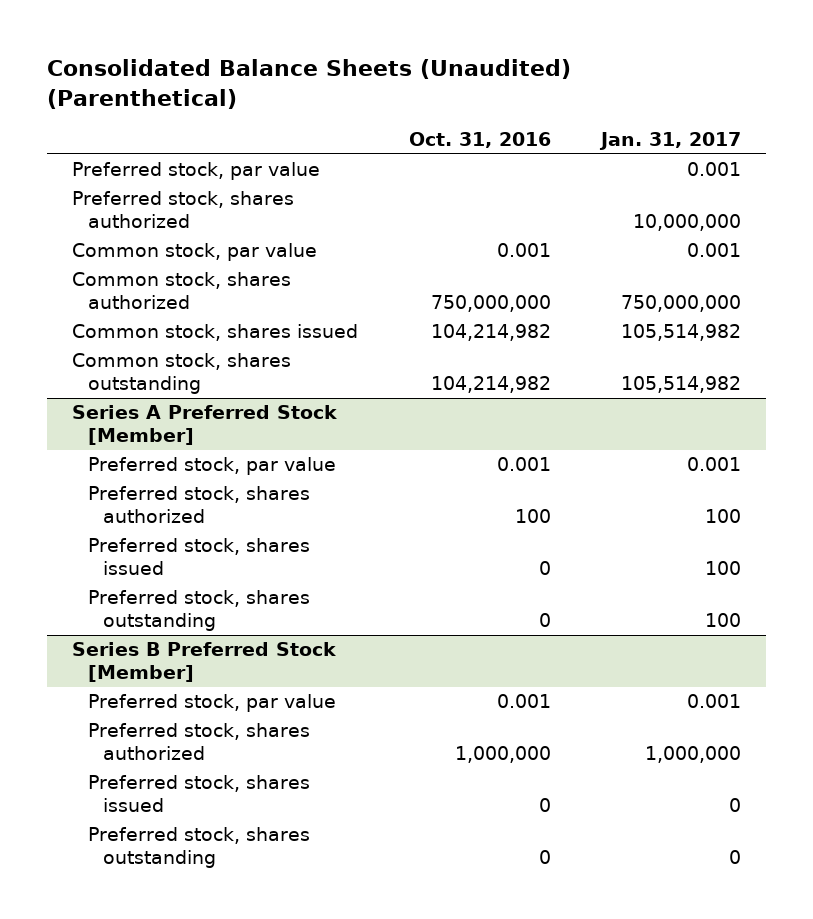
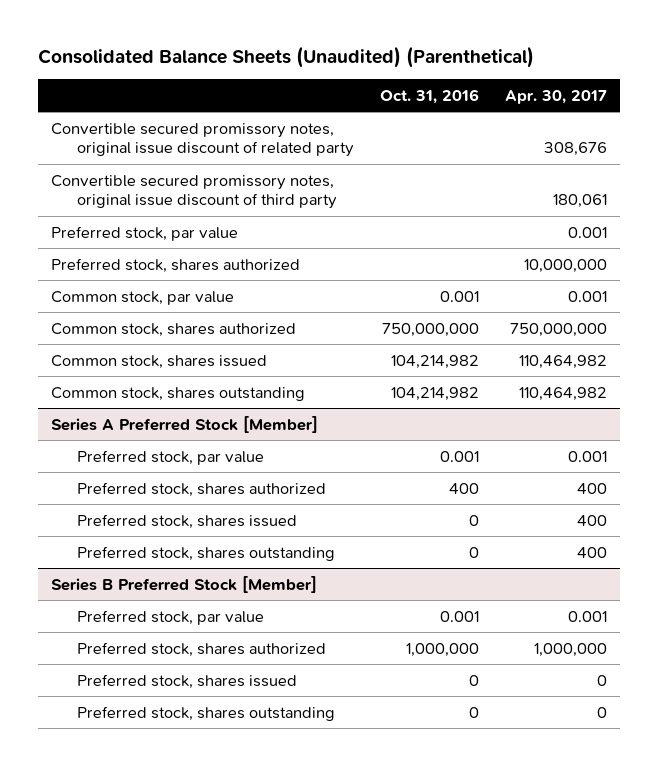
- | Oct. 31, 2016 | Jan. 31, 2017
+ | Oct. 31, 2016 | Apr. 30, 2017
+ Convertible secured promissory notes, original issue discount of related party | | 308,676
+ Convertible secured promissory notes, original issue discount of third party | | 180,061
@ Series A Preferred Stock [Member]
- Preferred stock, shares authorized | 100 | 100
+ Preferred stock, shares authorized | 400 | 400

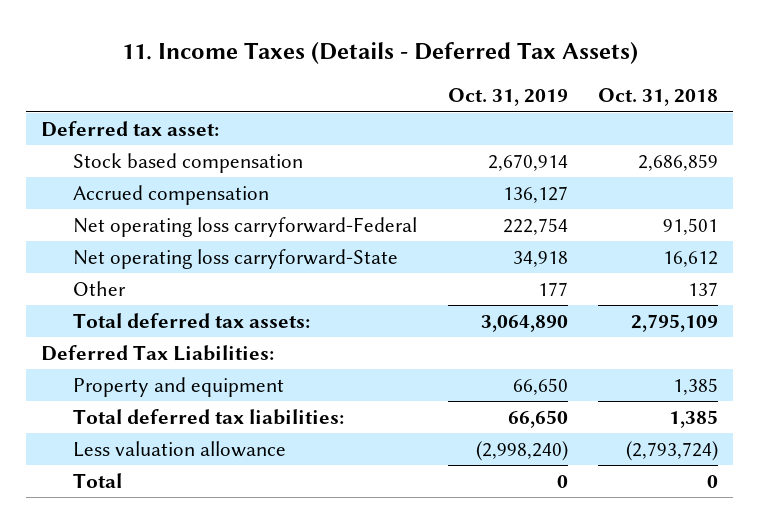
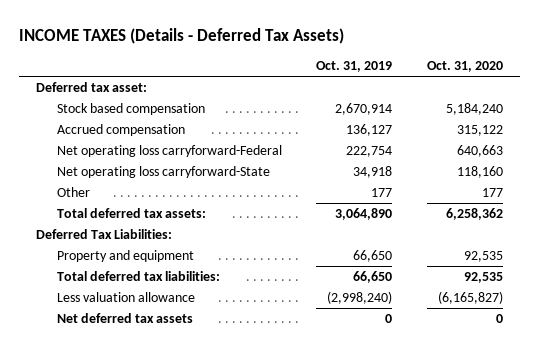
- 11. Income Taxes (Details - Deferred Tax Assets)
+ INCOME TAXES (Details - Deferred Tax Assets)
- | Oct. 31, 2019 | Oct. 31, 2018
+ | Oct. 31, 2019 | Oct. 31, 2020
- Total | 0 | 0
+ Net deferred tax assets | 0 | 0

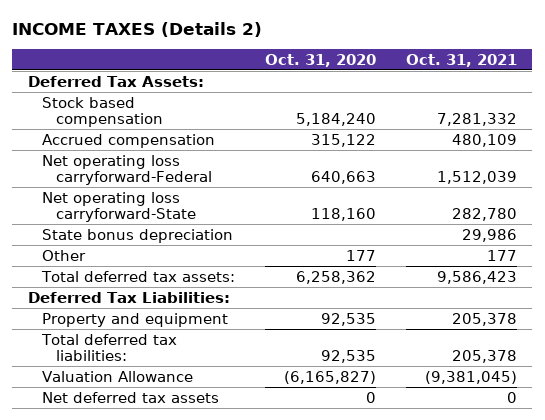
- INCOME TAXES (Details - Deferred Tax Assets)
+ INCOME TAXES (Details 2)
- | Oct. 31, 2019 | Oct. 31, 2020
+ | Oct. 31, 2020 | Oct. 31, 2021
- Deferred tax asset:
+ Deferred Tax Assets:
+ State bonus depreciation | | 29,986
- Less valuation allowance | (2,998,240) | (6,165,827)
+ Valuation Allowance | (6,165,827) | (9,381,045)

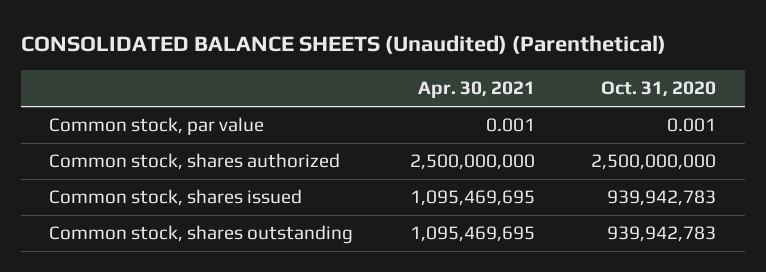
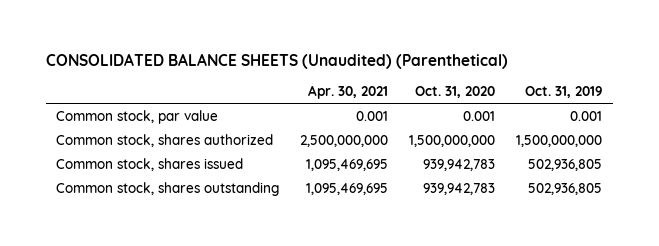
- | Apr. 30, 2021 | Oct. 31, 2020
+ | Apr. 30, 2021 | Oct. 31, 2020 | Oct. 31, 2019
- Common stock, shares authorized | 2,500,000,000 | 2,500,000,000
+ Common stock, shares authorized | 2,500,000,000 | 1,500,000,000 | 1,500,000,000

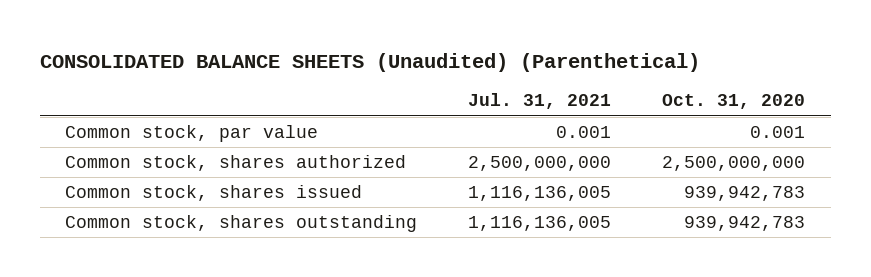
- | Apr. 30, 2021 | Oct. 31, 2020 | Oct. 31, 2019
+ | Jul. 31, 2021 | Oct. 31, 2020
- Common stock, shares authorized | 2,500,000,000 | 1,500,000,000 | 1,500,000,000
+ Common stock, shares authorized | 2,500,000,000 | 2,500,000,000

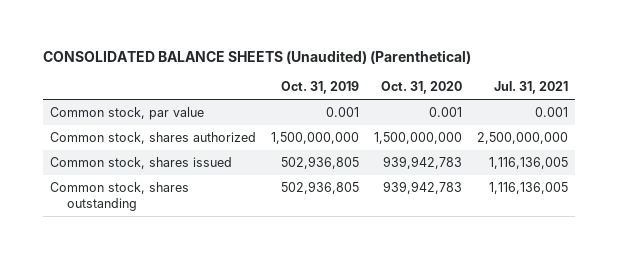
- | Jul. 31, 2021 | Oct. 31, 2020
+ | Oct. 31, 2019 | Oct. 31, 2020 | Jul. 31, 2021
- Common stock, shares authorized | 2,500,000,000 | 2,500,000,000
+ Common stock, shares authorized | 1,500,000,000 | 1,500,000,000 | 2,500,000,000

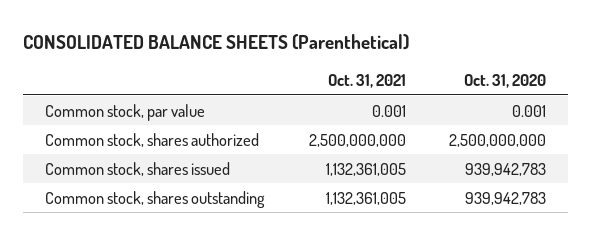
- CONSOLIDATED BALANCE SHEETS (Unaudited) (Parenthetical)
+ CONSOLIDATED BALANCE SHEETS (Parenthetical)
- | Oct. 31, 2019 | Oct. 31, 2020 | Jul. 31, 2021
+ | Oct. 31, 2021 | Oct. 31, 2020
- Common stock, shares authorized | 1,500,000,000 | 1,500,000,000 | 2,500,000,000
+ Common stock, shares authorized | 2,500,000,000 | 2,500,000,000

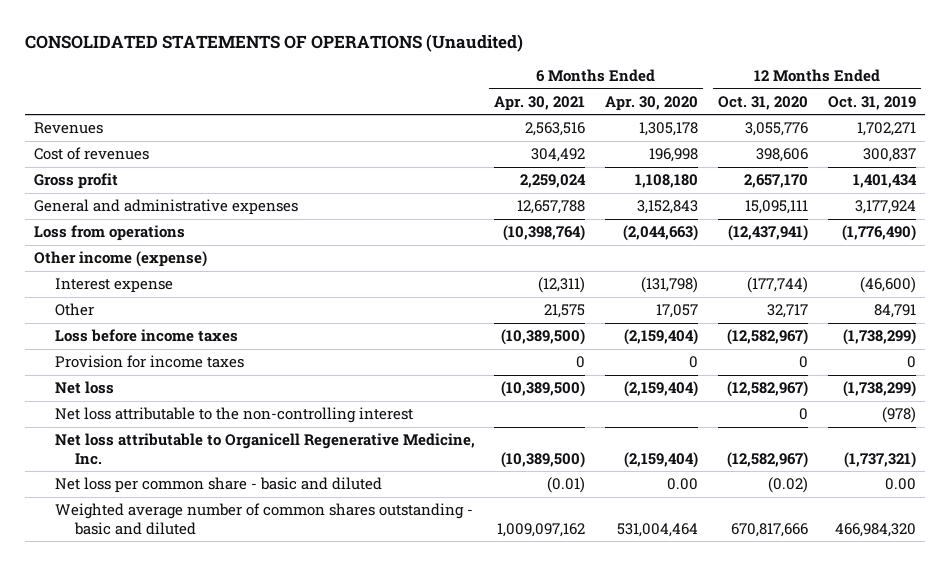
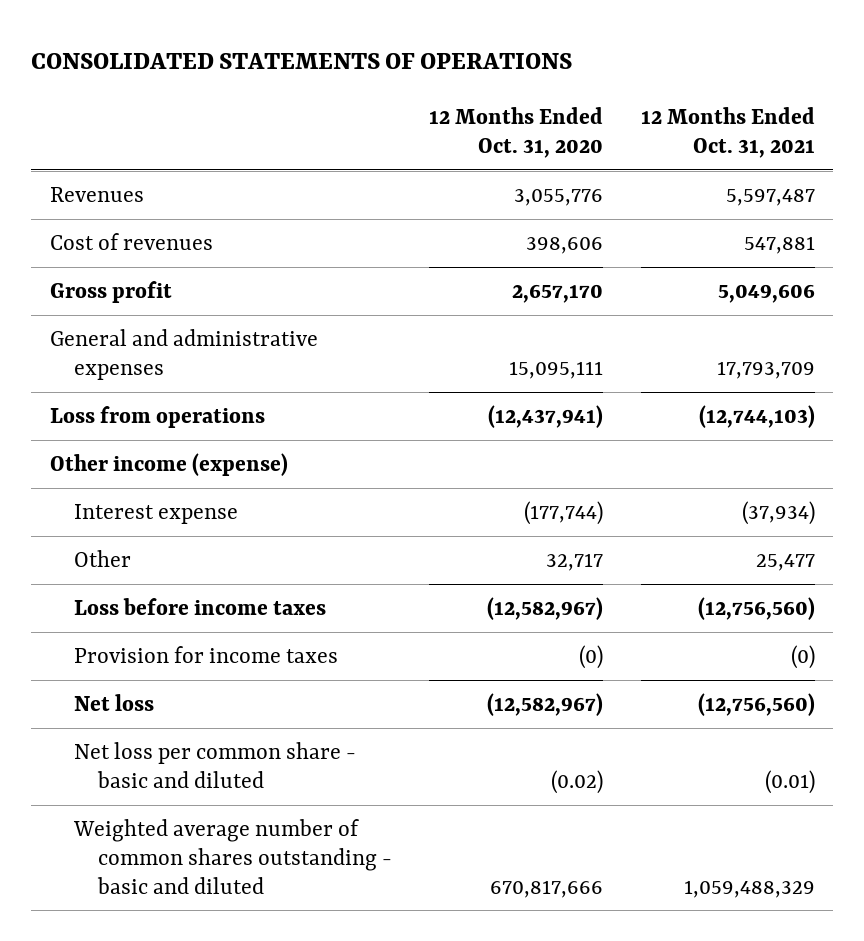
- CONSOLIDATED STATEMENTS OF OPERATIONS (Unaudited)
+ CONSOLIDATED STATEMENTS OF OPERATIONS
- | 6 Months Ended Apr. 30, 2021 | 6 Months Ended Apr. 30, 2020 | 12 Months Ended Oct. 31, 2020 | 12 Months Ended Oct. 31, 2019
+ | 12 Months Ended Oct. 31, 2020 | 12 Months Ended Oct. 31, 2021
- Provision for income taxes | 0 | 0 | 0 | 0
+ Provision for income taxes | (0) | (0)
- Net loss attributable to the non-controlling interest | | | 0 | (978)
- Net loss attributable to Organicell Regenerative Medicine, Inc. | (10,389,500) | (2,159,404) | (12,582,967) | (1,737,321)

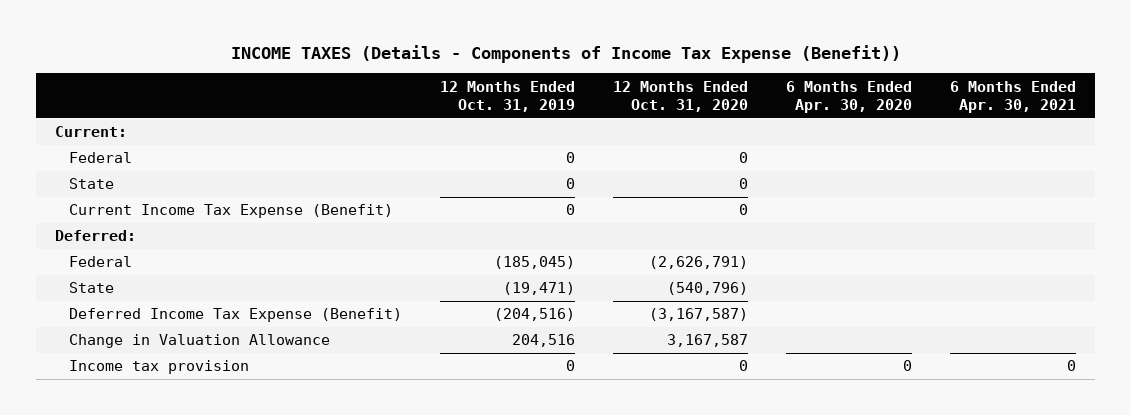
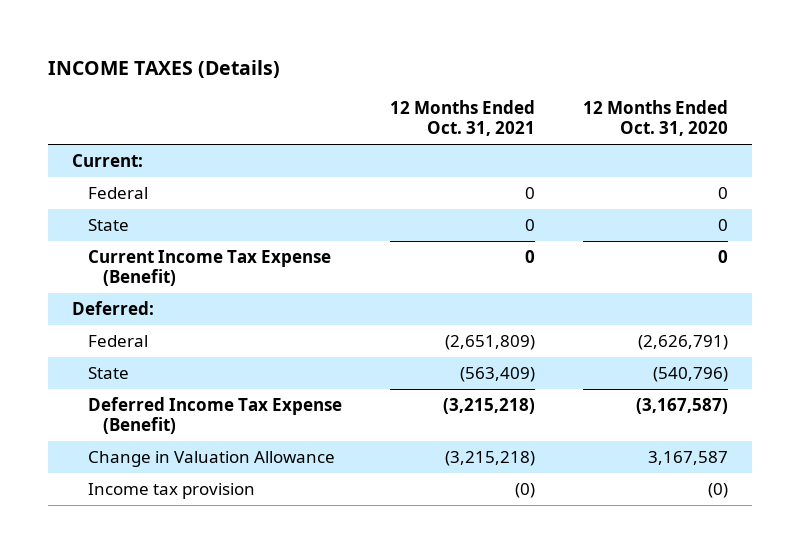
- INCOME TAXES (Details - Components of Income Tax Expense (Benefit))
+ INCOME TAXES (Details)
- | 12 Months Ended Oct. 31, 2019 | 12 Months Ended Oct. 31, 2020 | 6 Months Ended Apr. 30, 2020 | 6 Months Ended Apr. 30, 2021
+ | 12 Months Ended Oct. 31, 2021 | 12 Months Ended Oct. 31, 2020
- Income tax provision | 0 | 0 | 0 | 0
+ Income tax provision | (0) | (0)

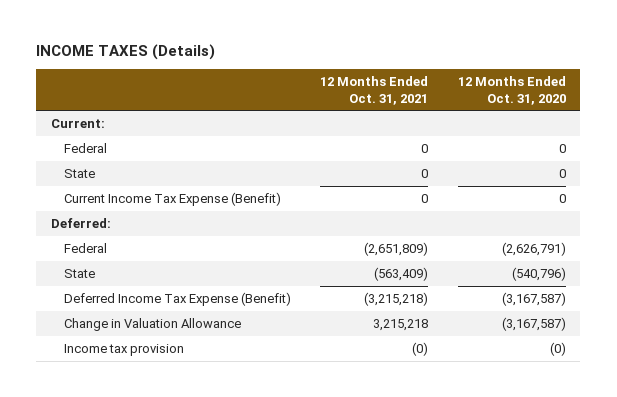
- Change in Valuation Allowance | (3,215,218) | 3,167,587
+ Change in Valuation Allowance | 3,215,218 | (3,167,587)

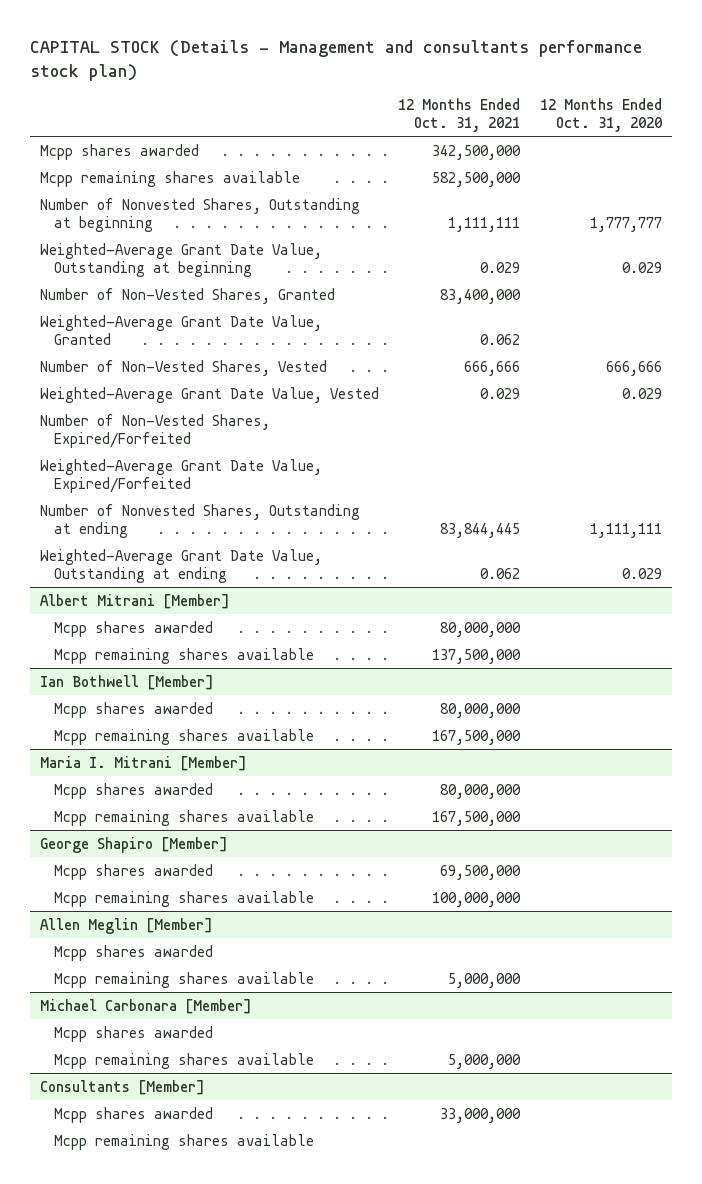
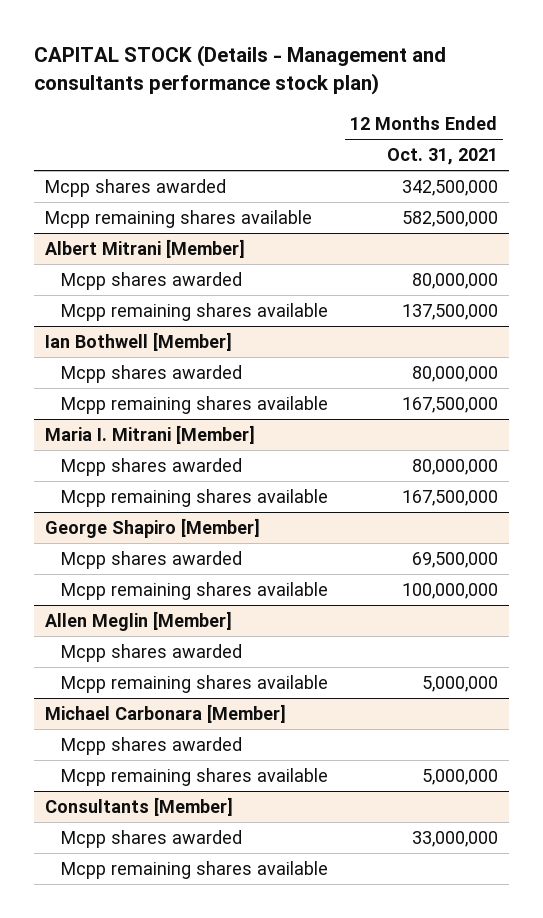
- | 12 Months Ended Oct. 31, 2021 | 12 Months Ended Oct. 31, 2020
+ | 12 Months Ended Oct. 31, 2021
- Number of Nonvested Shares, Outstanding at beginning | 1,111,111 | 1,777,777
- Weighted-Average Grant Date Value, Outstanding at beginning | 0.029 | 0.029
- Number of Non-Vested Shares, Granted | 83,400,000 |
- Weighted-Average Grant Date Value, Granted | 0.062 |
- Number of Non-Vested Shares, Vested | 666,666 | 666,666
- Weighted-Average Grant Date Value, Vested | 0.029 | 0.029
- Number of Non-Vested Shares, Expired/Forfeited
- Weighted-Average Grant Date Value, Expired/Forfeited
- Number of Nonvested Shares, Outstanding at ending | 83,844,445 | 1,111,111
- Weighted-Average Grant Date Value, Outstanding at ending | 0.062 | 0.029

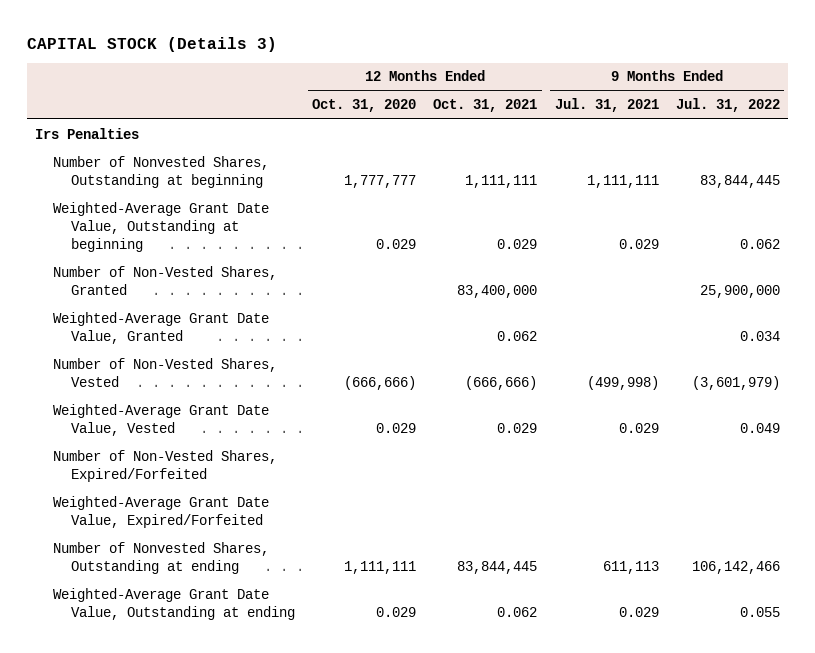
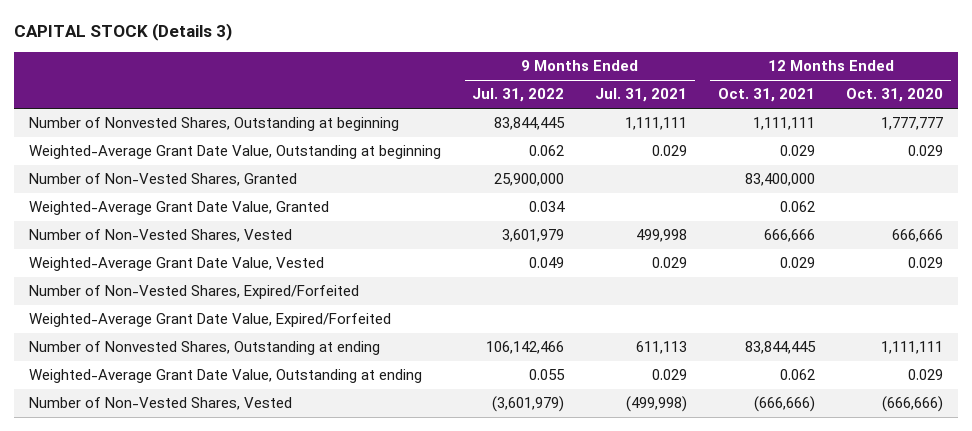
- | 12 Months Ended Oct. 31, 2020 | 12 Months Ended Oct. 31, 2021 | 9 Months Ended Jul. 31, 2021 | 9 Months Ended Jul. 31, 2022
+ | 9 Months Ended Jul. 31, 2022 | 9 Months Ended Jul. 31, 2021 | 12 Months Ended Oct. 31, 2021 | 12 Months Ended Oct. 31, 2020
- Irs Penalties
+ Number of Non-Vested Shares, Vested | 3,601,979 | 499,998 | 666,666 | 666,666
moved down: Number of Non-Vested Shares, Vested | (3,601,979) | (499,998) | (666,666) | (666,666)

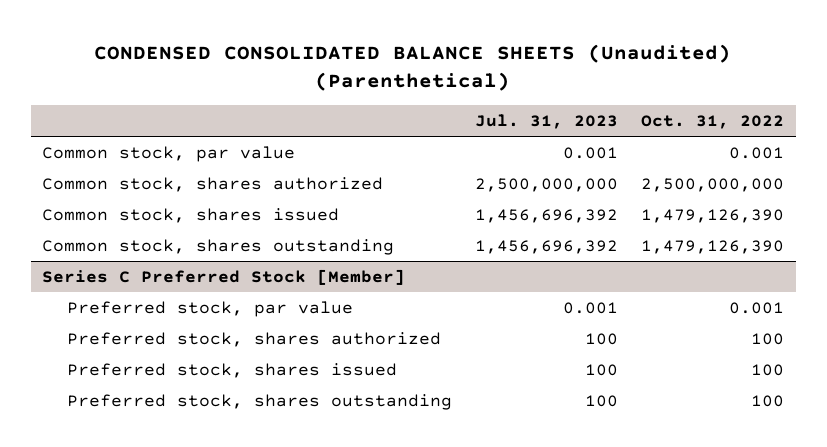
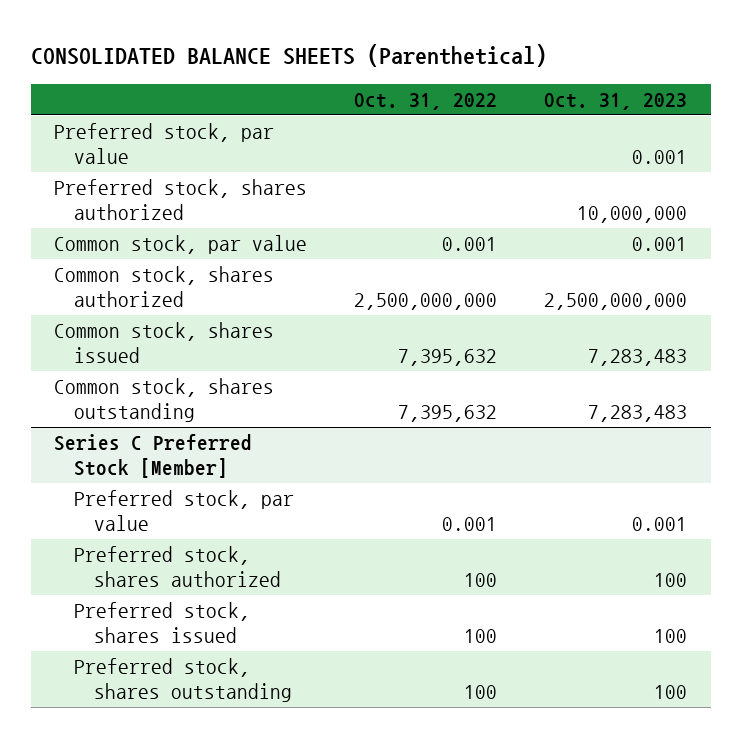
- CONDENSED CONSOLIDATED BALANCE SHEETS (Unaudited) (Parenthetical)
+ CONSOLIDATED BALANCE SHEETS (Parenthetical)
- | Jul. 31, 2023 | Oct. 31, 2022
+ | Oct. 31, 2022 | Oct. 31, 2023
+ Preferred stock, par value | | 0.001
+ Preferred stock, shares authorized | | 10,000,000
- Common stock, shares issued | 1,456,696,392 | 1,479,126,390
- Common stock, shares outstanding | 1,456,696,392 | 1,479,126,390
+ Common stock, shares issued | 7,395,632 | 7,283,483
+ Common stock, shares outstanding | 7,395,632 | 7,283,483

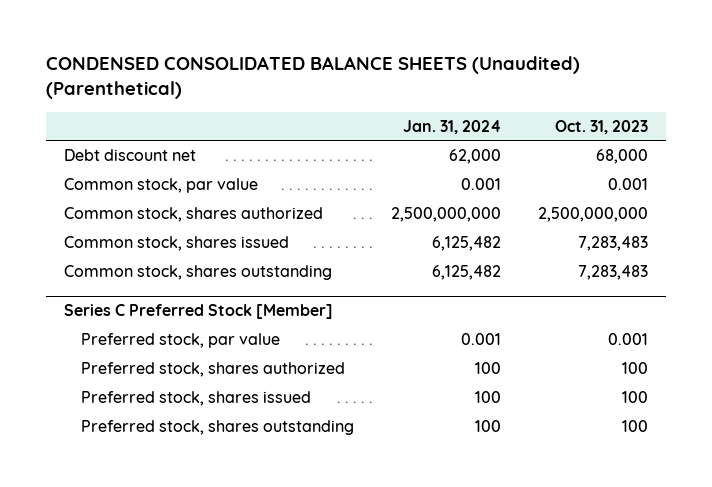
- CONSOLIDATED BALANCE SHEETS (Parenthetical)
+ CONDENSED CONSOLIDATED BALANCE SHEETS (Unaudited) (Parenthetical)
- | Oct. 31, 2022 | Oct. 31, 2023
+ | Jan. 31, 2024 | Oct. 31, 2023
- Preferred stock, par value | | 0.001
- Preferred stock, shares authorized | | 10,000,000
+ Debt discount net | 62,000 | 68,000

